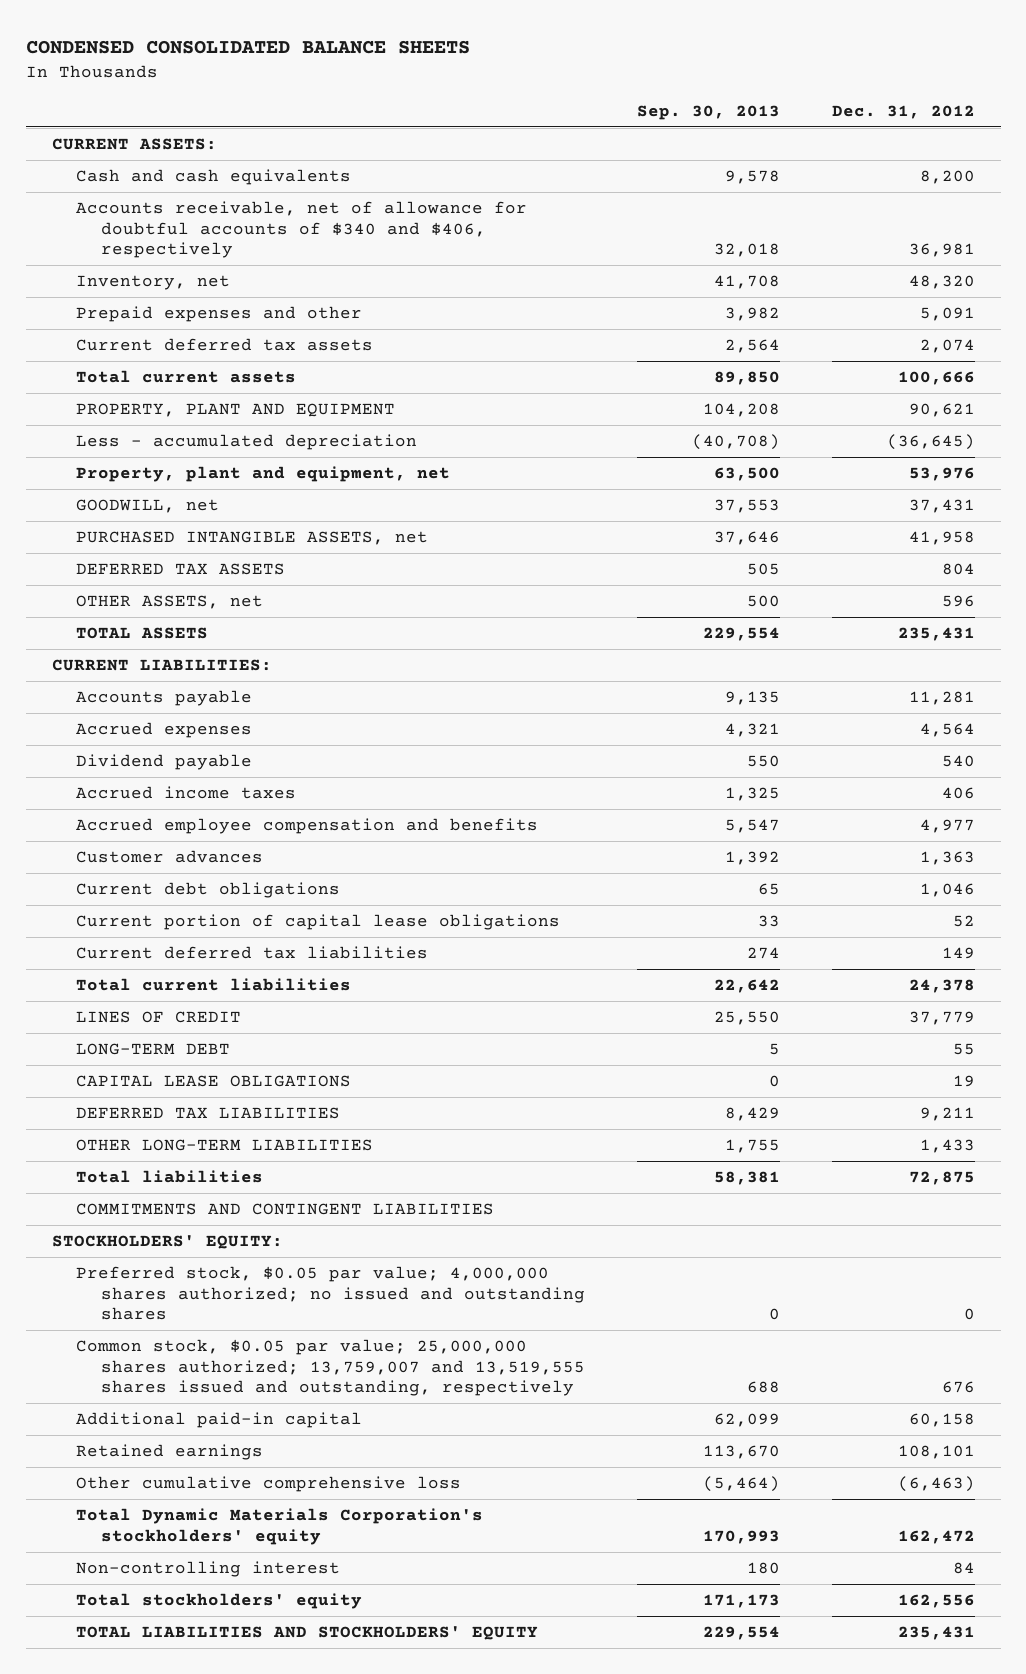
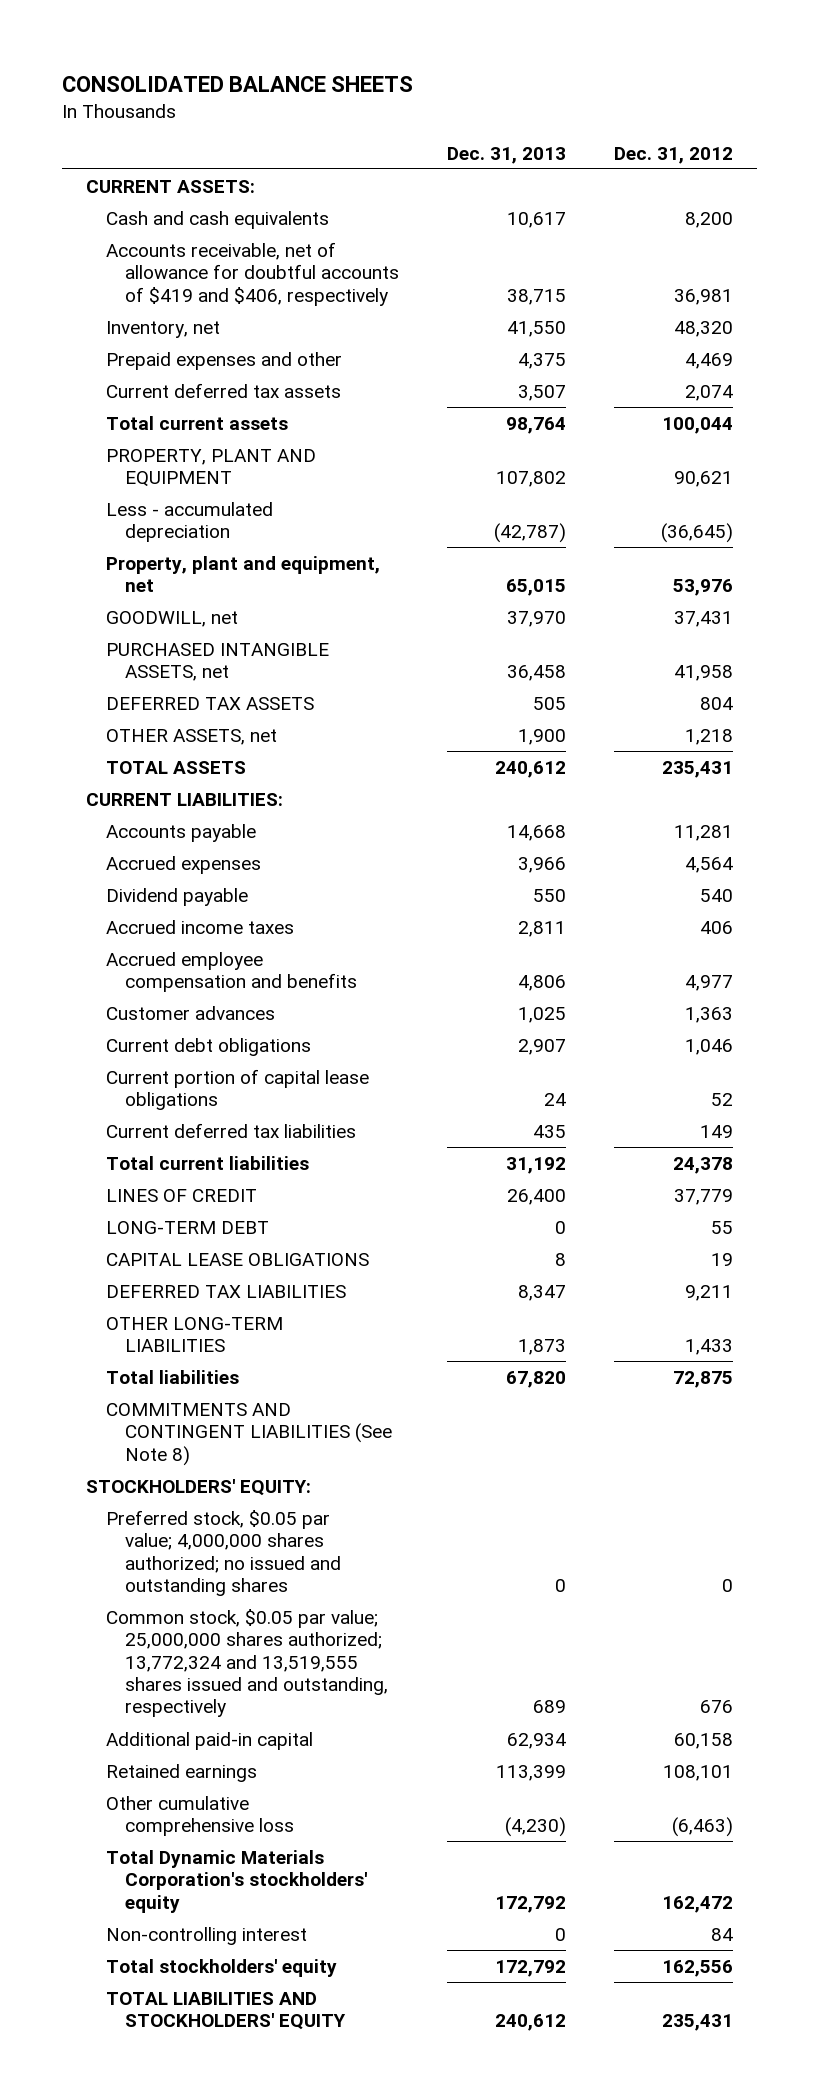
- CONDENSED CONSOLIDATED BALANCE SHEETS
+ CONSOLIDATED BALANCE SHEETS
- | Sep. 30, 2013 | Dec. 31, 2012
+ | Dec. 31, 2013 | Dec. 31, 2012
- Accounts receivable, net of allowance for doubtful accounts of $340 and $406, respectively | 32,018 | 36,981
+ Accounts receivable, net of allowance for doubtful accounts of $419 and $406, respectively | 38,715 | 36,981
- Prepaid expenses and other | 3,982 | 5,091
+ Prepaid expenses and other | 4,375 | 4,469
- Total current assets | 89,850 | 100,666
+ Total current assets | 98,764 | 100,044
- OTHER ASSETS, net | 500 | 596
+ OTHER ASSETS, net | 1,900 | 1,218
- COMMITMENTS AND CONTINGENT LIABILITIES
+ COMMITMENTS AND CONTINGENT LIABILITIES (See Note 8)
- Common stock, $0.05 par value; 25,000,000 shares authorized; 13,759,007 and 13,519,555 shares issued and outstanding, respectively | 688 | 676
+ Common stock, $0.05 par value; 25,000,000 shares authorized; 13,772,324 and 13,519,555 shares issued and outstanding, respectively | 689 | 676

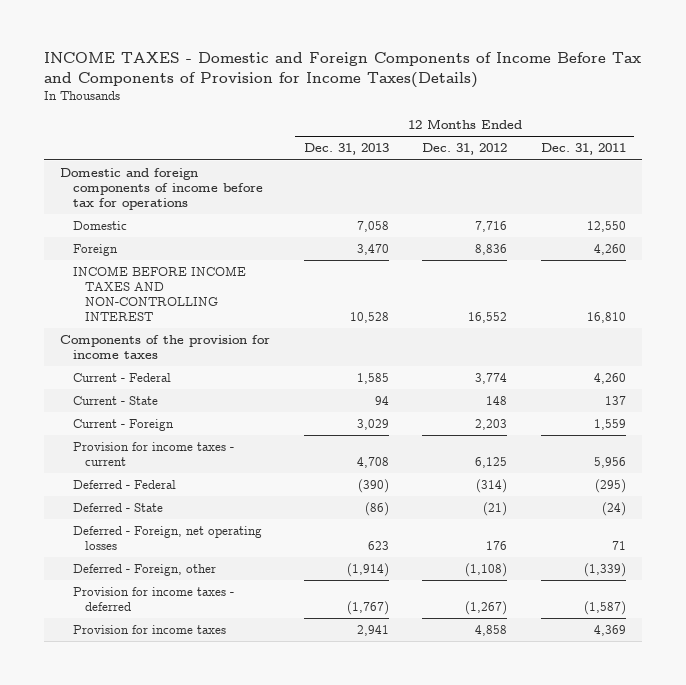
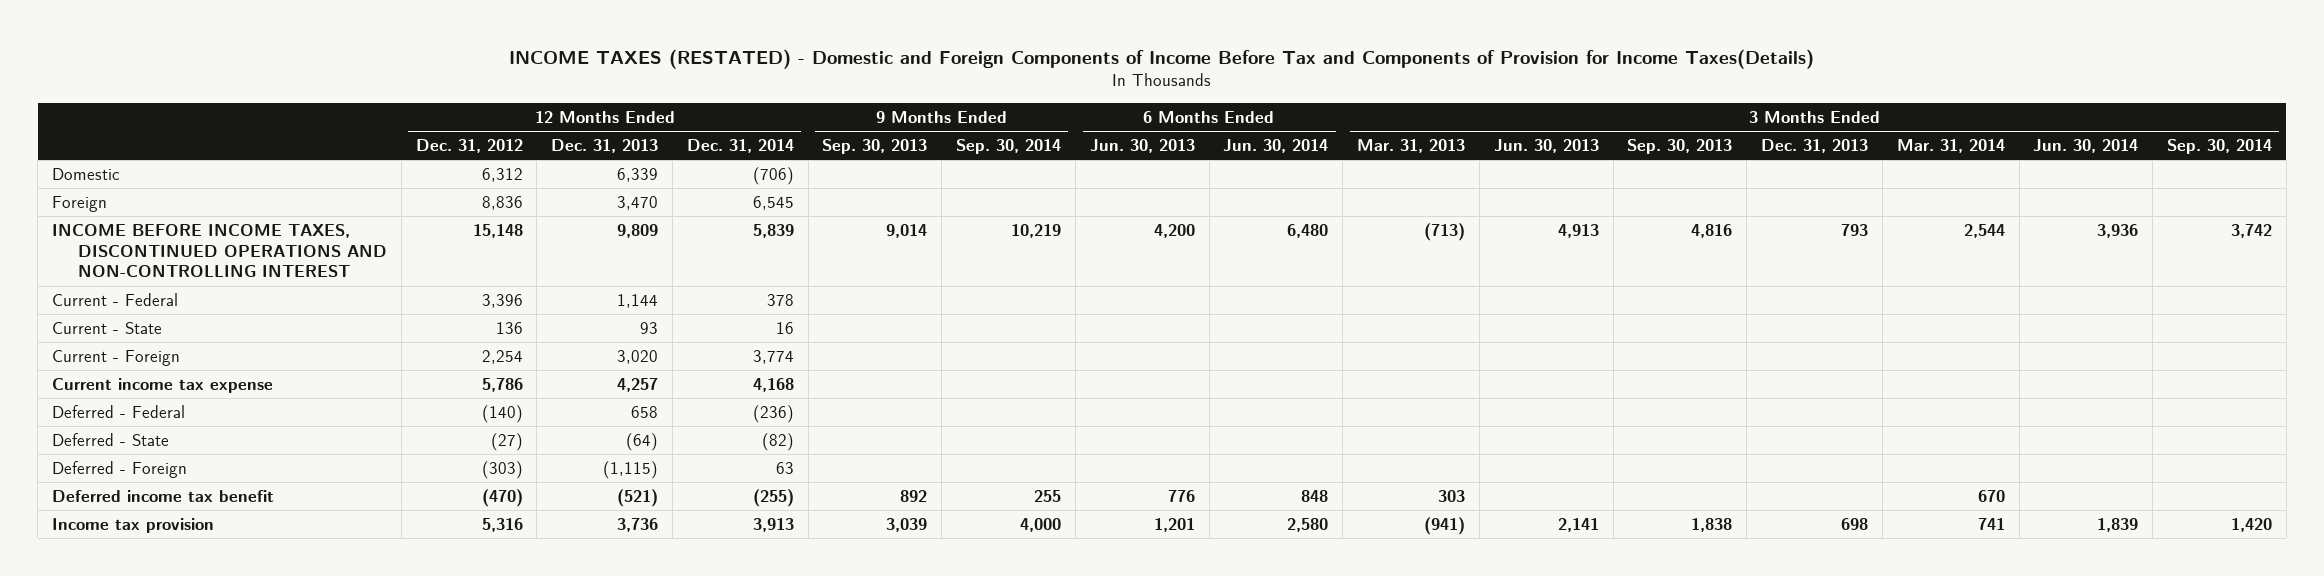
- INCOME TAXES - Domestic and Foreign Components of Income Before Tax and Components of Provision for Income Taxes(Details)
+ INCOME TAXES (RESTATED) - Domestic and Foreign Components of Income Before Tax and Components of Provision for Income Taxes(Details)
- | 12 Months Ended Dec. 31, 2013 | 12 Months Ended Dec. 31, 2012 | 12 Months Ended Dec. 31, 2011
+ | 12 Months Ended Dec. 31, 2012 | 12 Months Ended Dec. 31, 2013 | 12 Months Ended Dec. 31, 2014 | 9 Months Ended Sep. 30, 2013 | 9 Months Ended Sep. 30, 2014 | 6 Months Ended Jun. 30, 2013 | 6 Months Ended Jun. 30, 2014 | 3 Months Ended Mar. 31, 2013 | 3 Months Ended Jun. 30, 2013 | 3 Months Ended Sep. 30, 2013 | 3 Months Ended Dec. 31, 2013 | 3 Months Ended Mar. 31, 2014 | 3 Months Ended Jun. 30, 2014 | 3 Months Ended Sep. 30, 2014
- Domestic and foreign components of income before tax for operations
- Domestic | 7,058 | 7,716 | 12,550
+ Domestic | 6,312 | 6,339 | (706) | | | | | | | | | | |
- INCOME BEFORE INCOME TAXES AND NON-CONTROLLING INTEREST | 10,528 | 16,552 | 16,810
- Components of the provision for income taxes
- Current - Federal | 1,585 | 3,774 | 4,260
- Current - State | 94 | 148 | 137
- Current - Foreign | 3,029 | 2,203 | 1,559
- Provision for income taxes - current | 4,708 | 6,125 | 5,956
- Deferred - Federal | (390) | (314) | (295)
- Deferred - State | (86) | (21) | (24)
- Deferred - Foreign, net operating losses | 623 | 176 | 71
- Deferred - Foreign, other | (1,914) | (1,108) | (1,339)
- Provision for income taxes - deferred | (1,767) | (1,267) | (1,587)
- Provision for income taxes | 2,941 | 4,858 | 4,369
+ INCOME BEFORE INCOME TAXES, DISCONTINUED OPERATIONS AND NON-CONTROLLING INTEREST | 15,148 | 9,809 | 5,839 | 9,014 | 10,219 | 4,200 | 6,480 | (713) | 4,913 | 4,816 | 793 | 2,544 | 3,936 | 3,742
+ Current - Federal | 3,396 | 1,144 | 378 | | | | | | | | | | |
+ Current - State | 136 | 93 | 16 | | | | | | | | | | |
+ Current - Foreign | 2,254 | 3,020 | 3,774 | | | | | | | | | | |
+ Current income tax expense | 5,786 | 4,257 | 4,168 | | | | | | | | | | |
+ Deferred - Federal | (140) | 658 | (236) | | | | | | | | | | |
+ Deferred - State | (27) | (64) | (82) | | | | | | | | | | |
+ Deferred - Foreign | (303) | (1,115) | 63 | | | | | | | | | | |
+ Deferred income tax benefit | (470) | (521) | (255) | 892 | 255 | 776 | 848 | 303 | | | | 670 | |
+ Income tax provision | 5,316 | 3,736 | 3,913 | 3,039 | 4,000 | 1,201 | 2,580 | (941) | 2,141 | 1,838 | 698 | 741 | 1,839 | 1,420

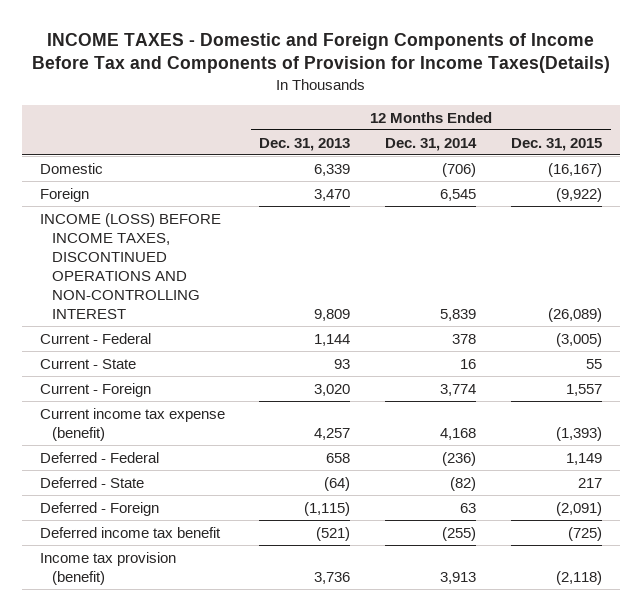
- INCOME TAXES (RESTATED) - Domestic and Foreign Components of Income Before Tax and Components of Provision for Income Taxes(Details)
+ INCOME TAXES - Domestic and Foreign Components of Income Before Tax and Components of Provision for Income Taxes(Details)
- | 12 Months Ended Dec. 31, 2012 | 12 Months Ended Dec. 31, 2013 | 12 Months Ended Dec. 31, 2014 | 9 Months Ended Sep. 30, 2013 | 9 Months Ended Sep. 30, 2014 | 6 Months Ended Jun. 30, 2013 | 6 Months Ended Jun. 30, 2014 | 3 Months Ended Mar. 31, 2013 | 3 Months Ended Jun. 30, 2013 | 3 Months Ended Sep. 30, 2013 | 3 Months Ended Dec. 31, 2013 | 3 Months Ended Mar. 31, 2014 | 3 Months Ended Jun. 30, 2014 | 3 Months Ended Sep. 30, 2014
+ | 12 Months Ended Dec. 31, 2013 | 12 Months Ended Dec. 31, 2014 | 12 Months Ended Dec. 31, 2015
- INCOME BEFORE INCOME TAXES, DISCONTINUED OPERATIONS AND NON-CONTROLLING INTEREST | 15,148 | 9,809 | 5,839 | 9,014 | 10,219 | 4,200 | 6,480 | (713) | 4,913 | 4,816 | 793 | 2,544 | 3,936 | 3,742
+ INCOME (LOSS) BEFORE INCOME TAXES, DISCONTINUED OPERATIONS AND NON-CONTROLLING INTEREST | 9,809 | 5,839 | (26,089)
- Current income tax expense | 5,786 | 4,257 | 4,168 | | | | | | | | | | |
+ Current income tax expense (benefit) | 4,257 | 4,168 | (1,393)
- Income tax provision | 5,316 | 3,736 | 3,913 | 3,039 | 4,000 | 1,201 | 2,580 | (941) | 2,141 | 1,838 | 698 | 741 | 1,839 | 1,420
+ Income tax provision (benefit) | 3,736 | 3,913 | (2,118)

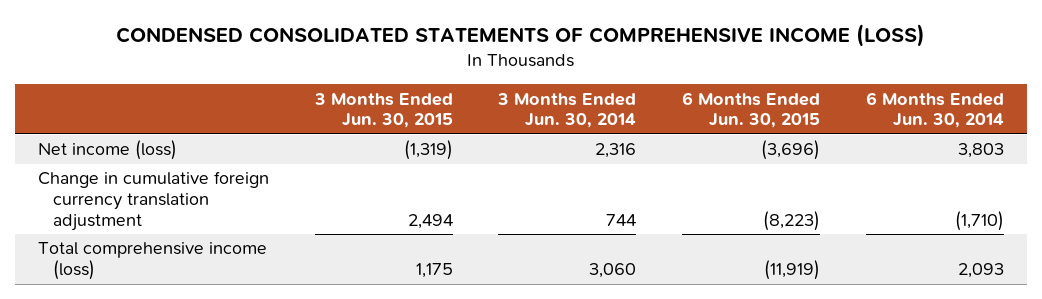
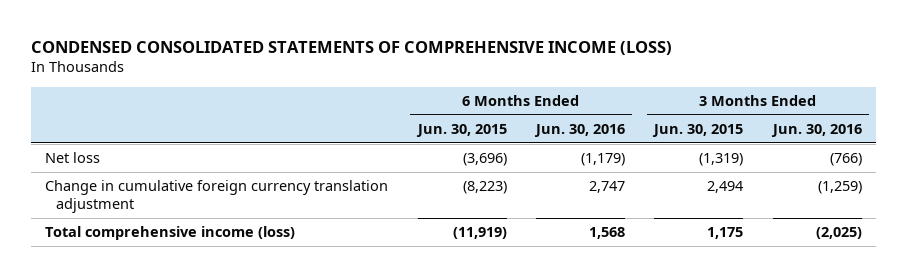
- | 3 Months Ended Jun. 30, 2015 | 3 Months Ended Jun. 30, 2014 | 6 Months Ended Jun. 30, 2015 | 6 Months Ended Jun. 30, 2014
+ | 6 Months Ended Jun. 30, 2015 | 6 Months Ended Jun. 30, 2016 | 3 Months Ended Jun. 30, 2015 | 3 Months Ended Jun. 30, 2016
- Net income (loss) | (1,319) | 2,316 | (3,696) | 3,803
+ Net loss | (3,696) | (1,179) | (1,319) | (766)

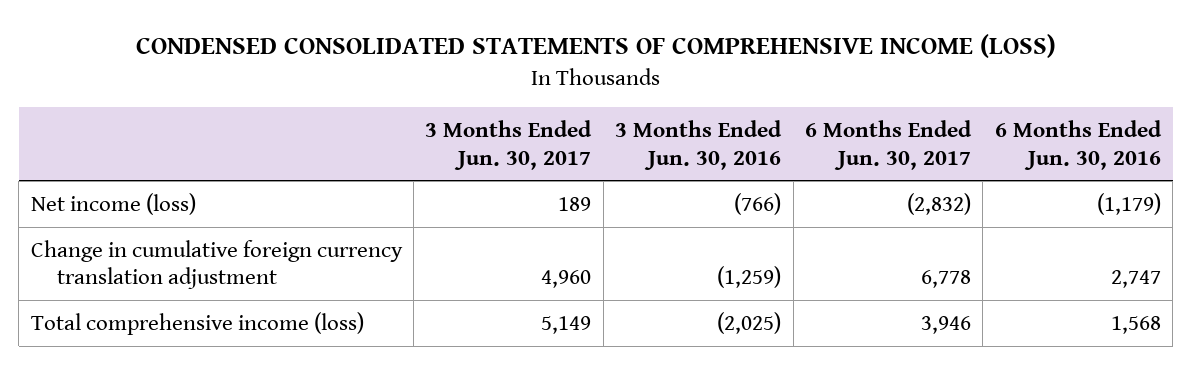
- | 6 Months Ended Jun. 30, 2015 | 6 Months Ended Jun. 30, 2016 | 3 Months Ended Jun. 30, 2015 | 3 Months Ended Jun. 30, 2016
+ | 3 Months Ended Jun. 30, 2017 | 3 Months Ended Jun. 30, 2016 | 6 Months Ended Jun. 30, 2017 | 6 Months Ended Jun. 30, 2016
- Net loss | (3,696) | (1,179) | (1,319) | (766)
+ Net income (loss) | 189 | (766) | (2,832) | (1,179)

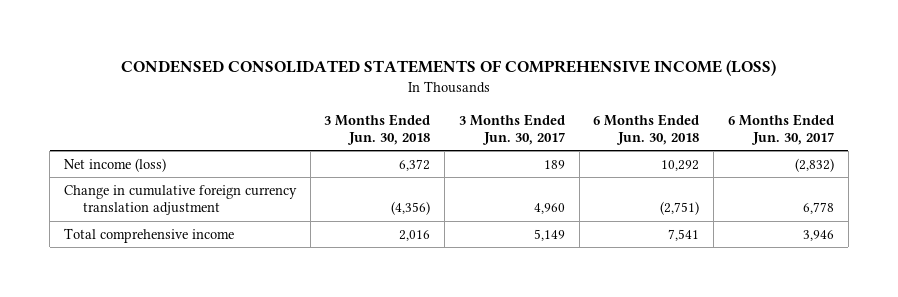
- | 3 Months Ended Jun. 30, 2017 | 3 Months Ended Jun. 30, 2016 | 6 Months Ended Jun. 30, 2017 | 6 Months Ended Jun. 30, 2016
+ | 3 Months Ended Jun. 30, 2018 | 3 Months Ended Jun. 30, 2017 | 6 Months Ended Jun. 30, 2018 | 6 Months Ended Jun. 30, 2017
- Total comprehensive income (loss) | 5,149 | (2,025) | 3,946 | 1,568
+ Total comprehensive income | 2,016 | 5,149 | 7,541 | 3,946

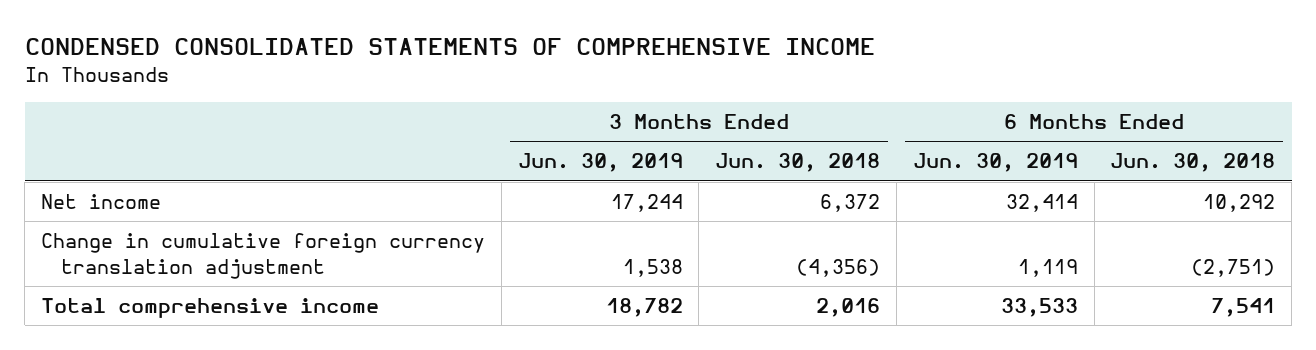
- CONDENSED CONSOLIDATED STATEMENTS OF COMPREHENSIVE INCOME (LOSS)
+ CONDENSED CONSOLIDATED STATEMENTS OF COMPREHENSIVE INCOME
- | 3 Months Ended Jun. 30, 2018 | 3 Months Ended Jun. 30, 2017 | 6 Months Ended Jun. 30, 2018 | 6 Months Ended Jun. 30, 2017
+ | 3 Months Ended Jun. 30, 2019 | 3 Months Ended Jun. 30, 2018 | 6 Months Ended Jun. 30, 2019 | 6 Months Ended Jun. 30, 2018
- Net income (loss) | 6,372 | 189 | 10,292 | (2,832)
+ Net income | 17,244 | 6,372 | 32,414 | 10,292

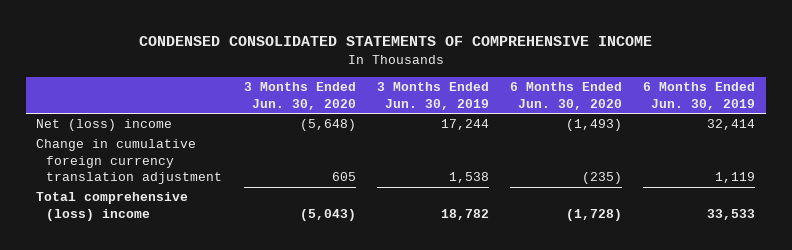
- | 3 Months Ended Jun. 30, 2019 | 3 Months Ended Jun. 30, 2018 | 6 Months Ended Jun. 30, 2019 | 6 Months Ended Jun. 30, 2018
+ | 3 Months Ended Jun. 30, 2020 | 3 Months Ended Jun. 30, 2019 | 6 Months Ended Jun. 30, 2020 | 6 Months Ended Jun. 30, 2019
- Net income | 17,244 | 6,372 | 32,414 | 10,292
+ Net (loss) income | (5,648) | 17,244 | (1,493) | 32,414
- Total comprehensive income | 18,782 | 2,016 | 33,533 | 7,541
+ Total comprehensive (loss) income | (5,043) | 18,782 | (1,728) | 33,533

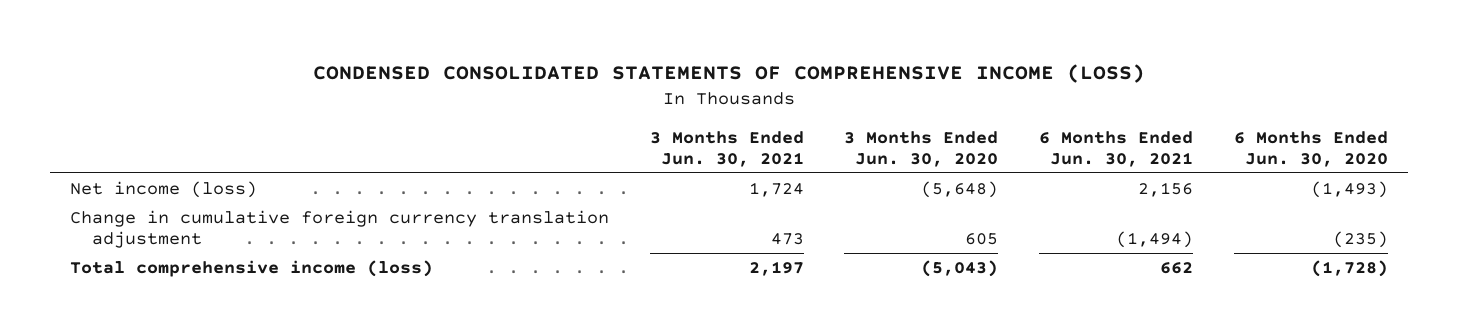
- CONDENSED CONSOLIDATED STATEMENTS OF COMPREHENSIVE INCOME
+ CONDENSED CONSOLIDATED STATEMENTS OF COMPREHENSIVE INCOME (LOSS)
- | 3 Months Ended Jun. 30, 2020 | 3 Months Ended Jun. 30, 2019 | 6 Months Ended Jun. 30, 2020 | 6 Months Ended Jun. 30, 2019
+ | 3 Months Ended Jun. 30, 2021 | 3 Months Ended Jun. 30, 2020 | 6 Months Ended Jun. 30, 2021 | 6 Months Ended Jun. 30, 2020
- Net (loss) income | (5,648) | 17,244 | (1,493) | 32,414
+ Net income (loss) | 1,724 | (5,648) | 2,156 | (1,493)
- Total comprehensive (loss) income | (5,043) | 18,782 | (1,728) | 33,533
+ Total comprehensive income (loss) | 2,197 | (5,043) | 662 | (1,728)

